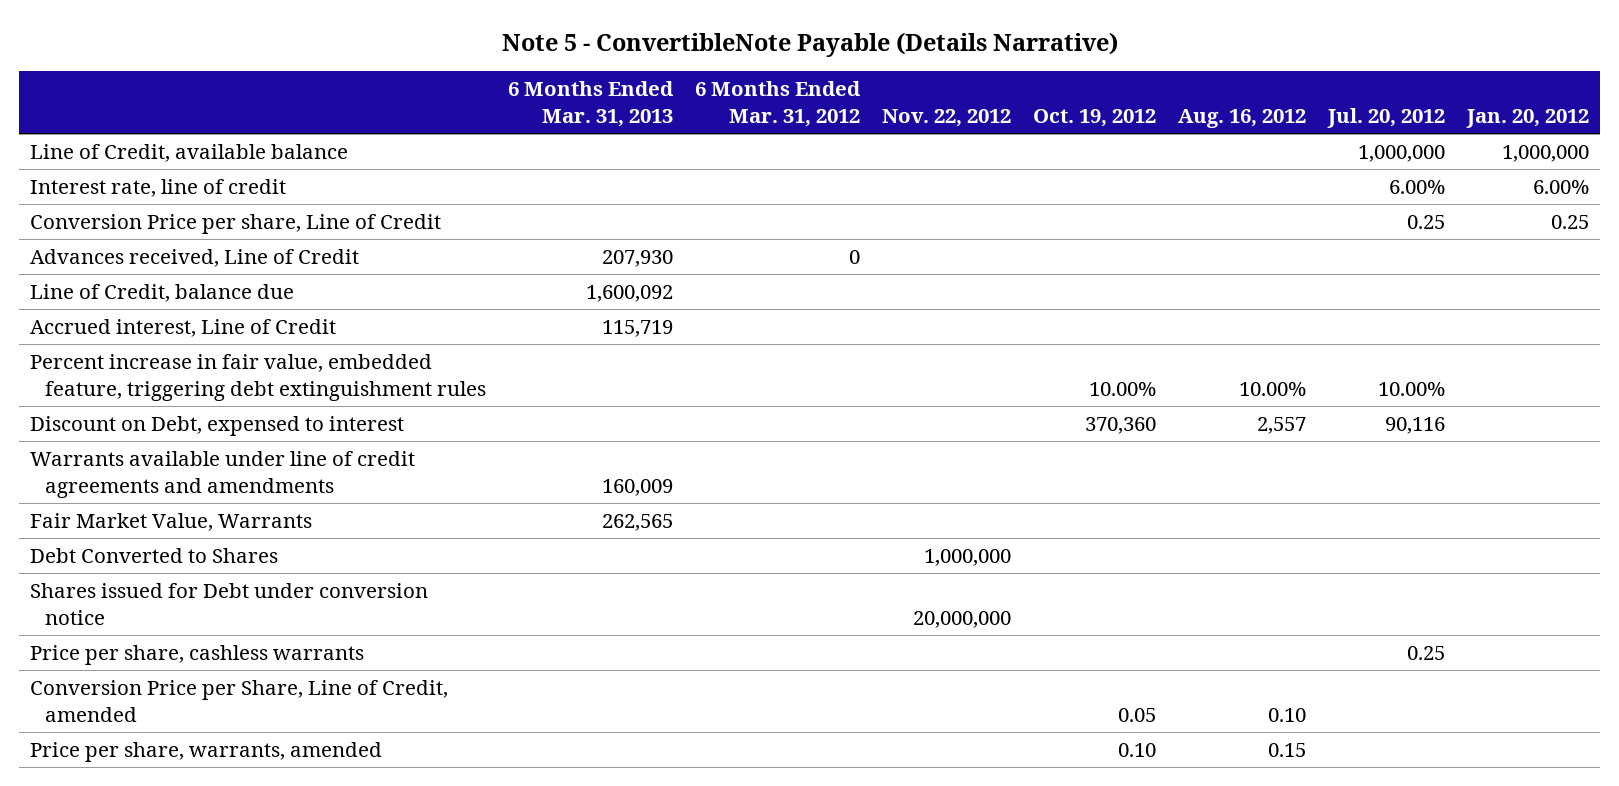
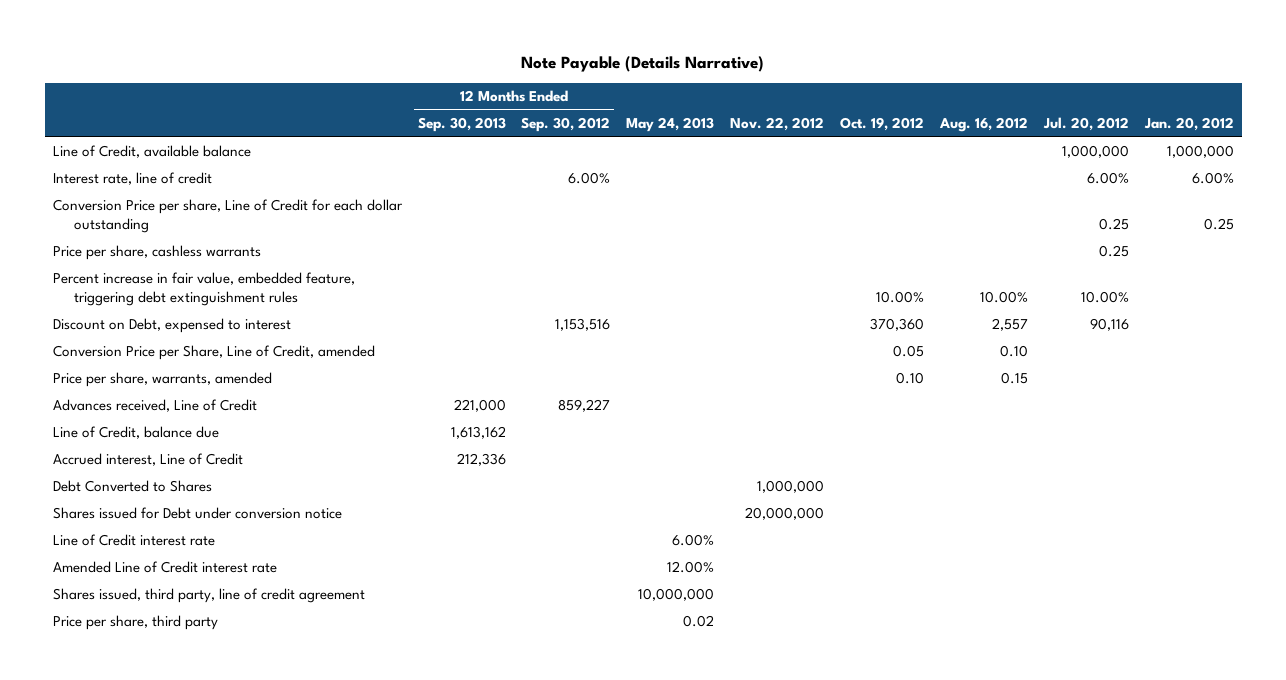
- Note 5 - ConvertibleNote Payable (Details Narrative)
+ Note Payable (Details Narrative)
- | 6 Months Ended Mar. 31, 2013 | 6 Months Ended Mar. 31, 2012 | Nov. 22, 2012 | Oct. 19, 2012 | Aug. 16, 2012 | Jul. 20, 2012 | Jan. 20, 2012
+ | 12 Months Ended Sep. 30, 2013 | 12 Months Ended Sep. 30, 2012 | May 24, 2013 | Nov. 22, 2012 | Oct. 19, 2012 | Aug. 16, 2012 | Jul. 20, 2012 | Jan. 20, 2012
- Conversion Price per share, Line of Credit | | | | | | 0.25 | 0.25
+ Conversion Price per share, Line of Credit for each dollar outstanding | | | | | | | 0.25 | 0.25
moved up: Price per share, cashless warrants | | | | | | | 0.25 |
moved up: Percent increase in fair value, embedded feature, triggering debt extinguishment rules | | | | | 10.00% | 10.00% | 10.00% |
moved up: Discount on Debt, expensed to interest | | 1,153,516 | | | 370,360 | 2,557 | 90,116 |
moved up: Conversion Price per Share, Line of Credit, amended | | | | | 0.05 | 0.10 | |
moved up: Price per share, warrants, amended | | | | | 0.10 | 0.15 | |
- Warrants available under line of credit agreements and amendments | 160,009 | | | | | |
- Fair Market Value, Warrants | 262,565 | | | | | |
+ Line of Credit interest rate | | | 6.00% | | | | |
+ Amended Line of Credit interest rate | | | 12.00% | | | | |
+ Shares issued, third party, line of credit agreement | | | 10,000,000 | | | | |
+ Price per share, third party | | | 0.02 | | | | |

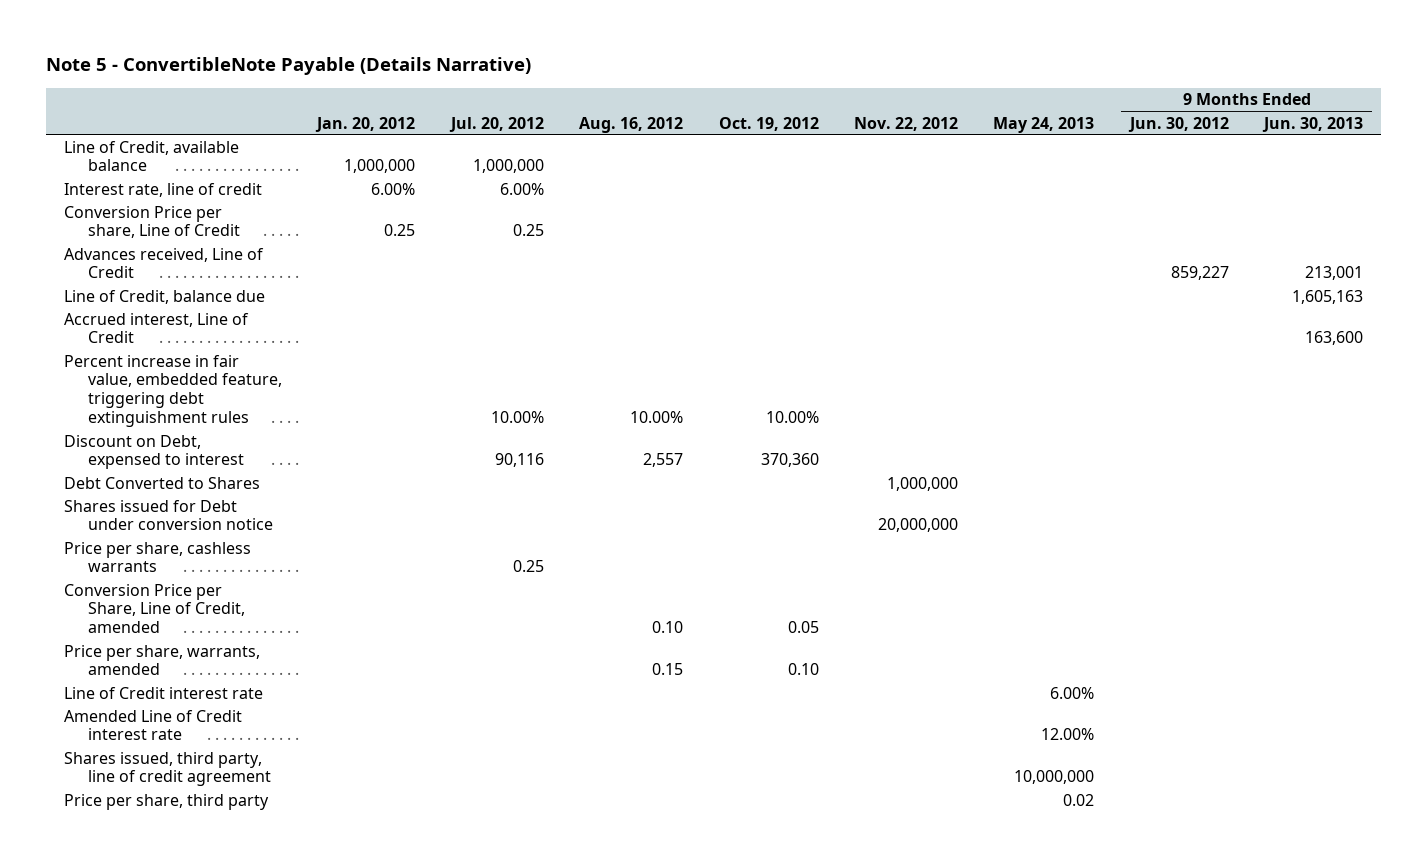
- Note Payable (Details Narrative)
+ Note 5 - ConvertibleNote Payable (Details Narrative)
- | 12 Months Ended Sep. 30, 2013 | 12 Months Ended Sep. 30, 2012 | May 24, 2013 | Nov. 22, 2012 | Oct. 19, 2012 | Aug. 16, 2012 | Jul. 20, 2012 | Jan. 20, 2012
+ | Jan. 20, 2012 | Jul. 20, 2012 | Aug. 16, 2012 | Oct. 19, 2012 | Nov. 22, 2012 | May 24, 2013 | 9 Months Ended Jun. 30, 2012 | 9 Months Ended Jun. 30, 2013
- Conversion Price per share, Line of Credit for each dollar outstanding | | | | | | | 0.25 | 0.25
+ Conversion Price per share, Line of Credit | 0.25 | 0.25 | | | | | |
moved down: Percent increase in fair value, embedded feature, triggering debt extinguishment rules | | 10.00% | 10.00% | 10.00% | | | |
moved down: Discount on Debt, expensed to interest | | 90,116 | 2,557 | 370,360 | | | |
moved down: Price per share, cashless warrants | | 0.25 | | | | | |
moved down: Conversion Price per Share, Line of Credit, amended | | | 0.10 | 0.05 | | | |
moved down: Price per share, warrants, amended | | | 0.15 | 0.10 | | | |

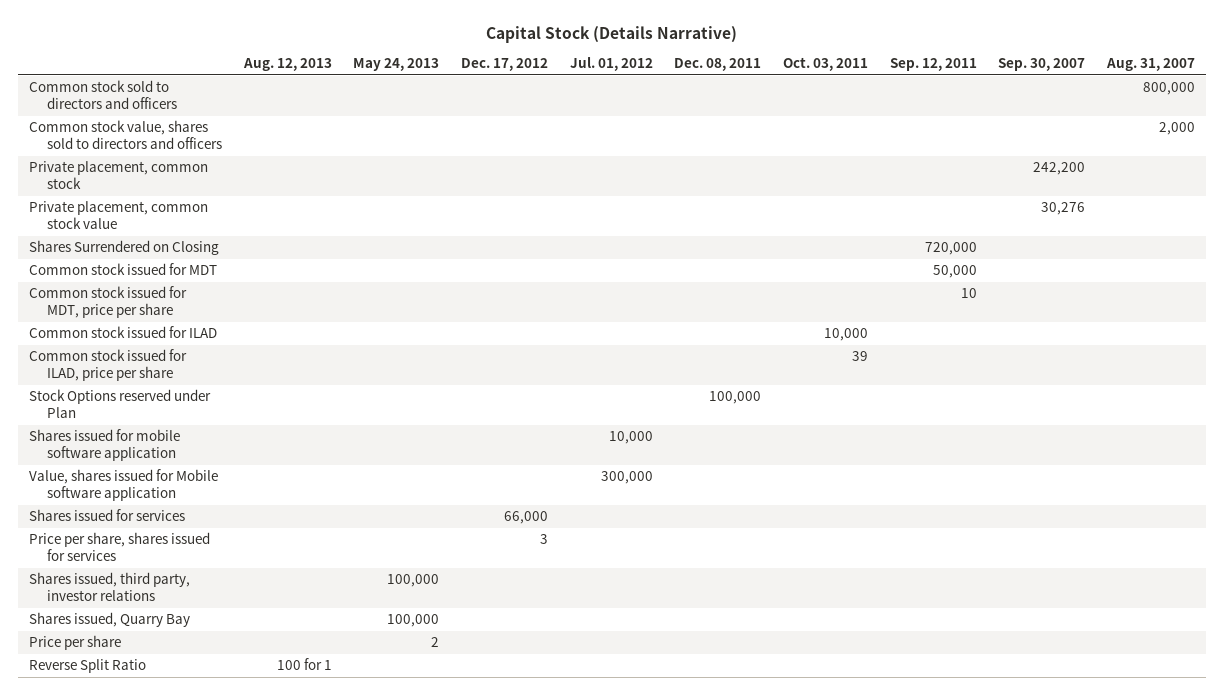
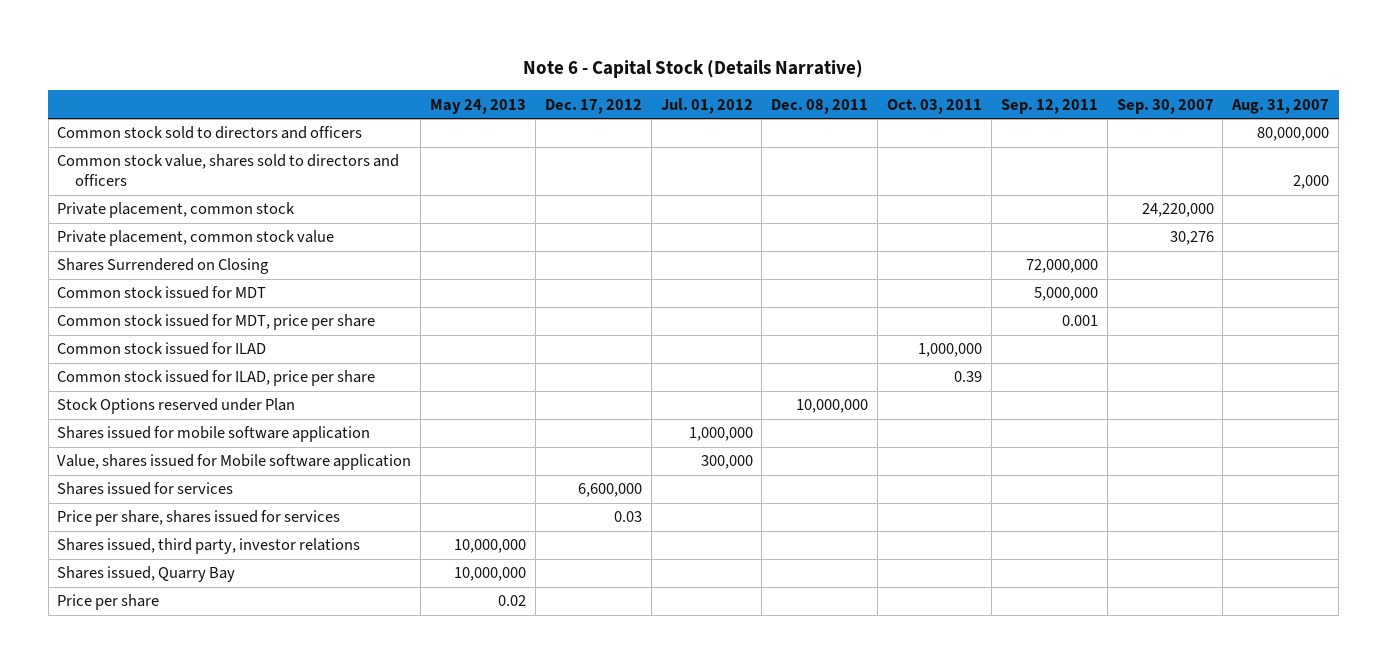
- Capital Stock (Details Narrative)
+ Note 6 - Capital Stock (Details Narrative)
- | Aug. 12, 2013 | May 24, 2013 | Dec. 17, 2012 | Jul. 01, 2012 | Dec. 08, 2011 | Oct. 03, 2011 | Sep. 12, 2011 | Sep. 30, 2007 | Aug. 31, 2007
+ | May 24, 2013 | Dec. 17, 2012 | Jul. 01, 2012 | Dec. 08, 2011 | Oct. 03, 2011 | Sep. 12, 2011 | Sep. 30, 2007 | Aug. 31, 2007
- Common stock sold to directors and officers | | | | | | | | | 800,000
+ Common stock sold to directors and officers | | | | | | | | 80,000,000
- Private placement, common stock | | | | | | | | 242,200 |
+ Private placement, common stock | | | | | | | 24,220,000 |
- Shares Surrendered on Closing | | | | | | | 720,000 | |
- Common stock issued for MDT | | | | | | | 50,000 | |
- Common stock issued for MDT, price per share | | | | | | | 10 | |
- Common stock issued for ILAD | | | | | | 10,000 | | |
- Common stock issued for ILAD, price per share | | | | | | 39 | | |
- Stock Options reserved under Plan | | | | | 100,000 | | | |
- Shares issued for mobile software application | | | | 10,000 | | | | |
+ Shares Surrendered on Closing | | | | | | 72,000,000 | |
+ Common stock issued for MDT | | | | | | 5,000,000 | |
+ Common stock issued for MDT, price per share | | | | | | 0.001 | |
+ Common stock issued for ILAD | | | | | 1,000,000 | | |
+ Common stock issued for ILAD, price per share | | | | | 0.39 | | |
+ Stock Options reserved under Plan | | | | 10,000,000 | | | |
+ Shares issued for mobile software application | | | 1,000,000 | | | | |
- Shares issued for services | | | 66,000 | | | | | |
- Price per share, shares issued for services | | | 3 | | | | | |
- Shares issued, third party, investor relations | | 100,000 | | | | | | |
- Shares issued, Quarry Bay | | 100,000 | | | | | | |
- Price per share | | 2 | | | | | | |
- Reverse Split Ratio | 100 for 1 | | | | | | | |
+ Shares issued for services | | 6,600,000 | | | | | |
+ Price per share, shares issued for services | | 0.03 | | | | | |
+ Shares issued, third party, investor relations | 10,000,000 | | | | | | |
+ Shares issued, Quarry Bay | 10,000,000 | | | | | | |
+ Price per share | 0.02 | | | | | | |

